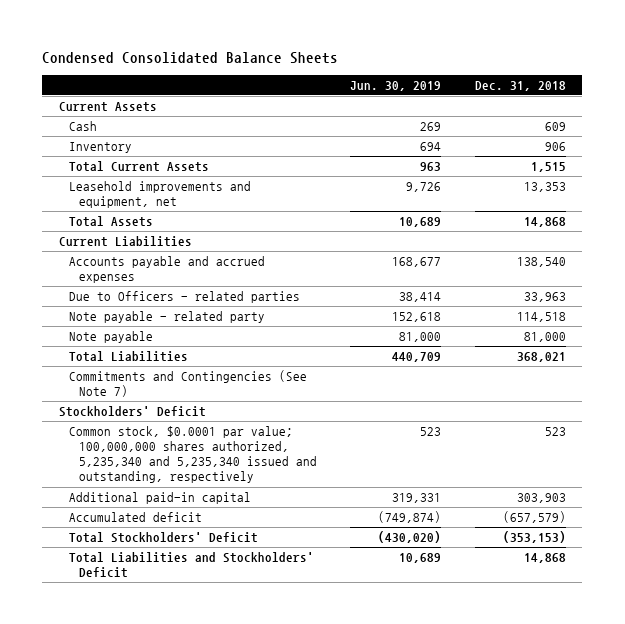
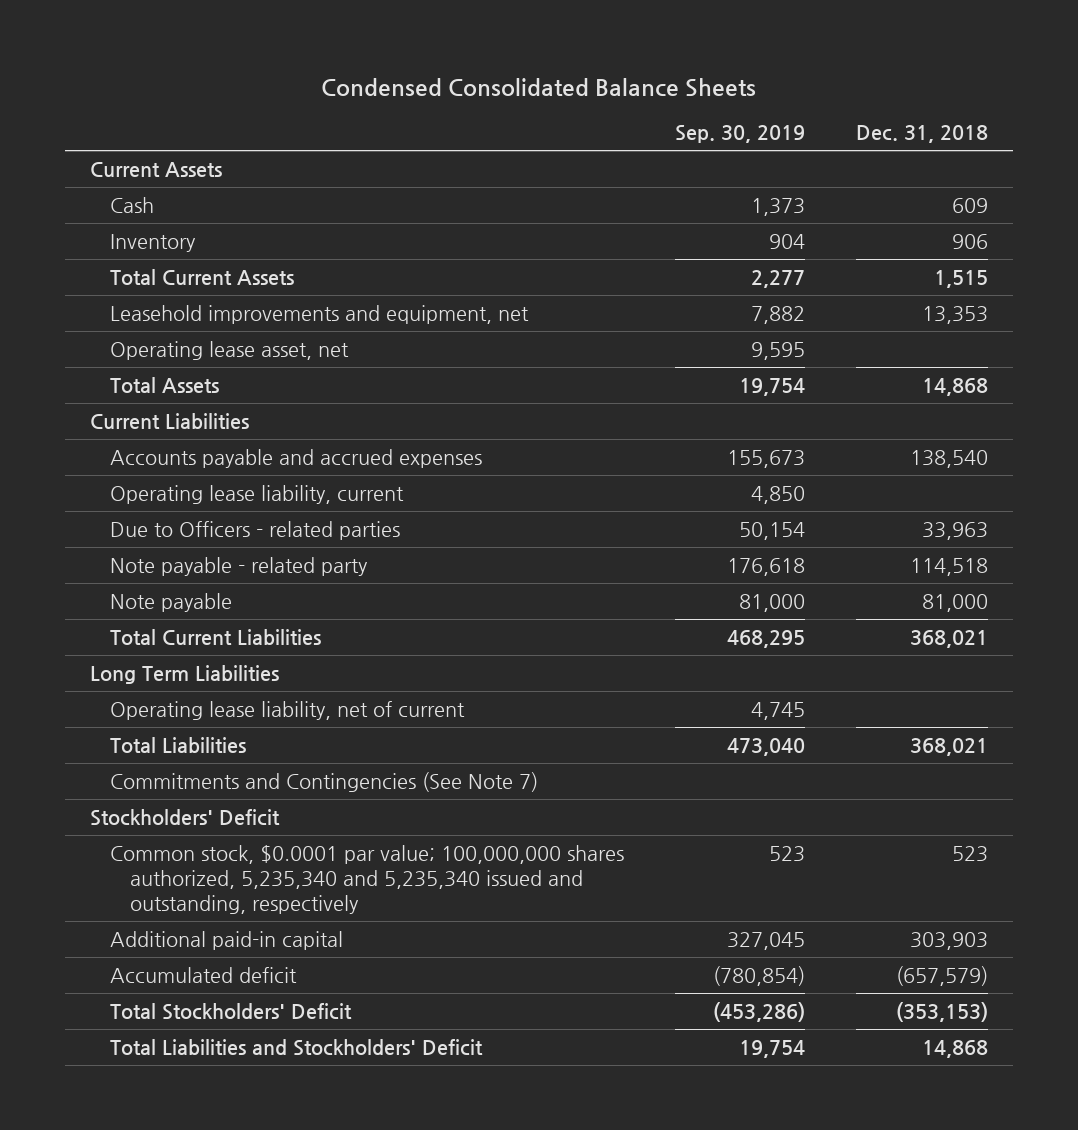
- | Jun. 30, 2019 | Dec. 31, 2018
+ | Sep. 30, 2019 | Dec. 31, 2018
+ Operating lease asset, net | 9,595 |
+ Operating lease liability, current | 4,850 |
+ Total Current Liabilities | 468,295 | 368,021
+ Long Term Liabilities
+ Operating lease liability, net of current | 4,745 |

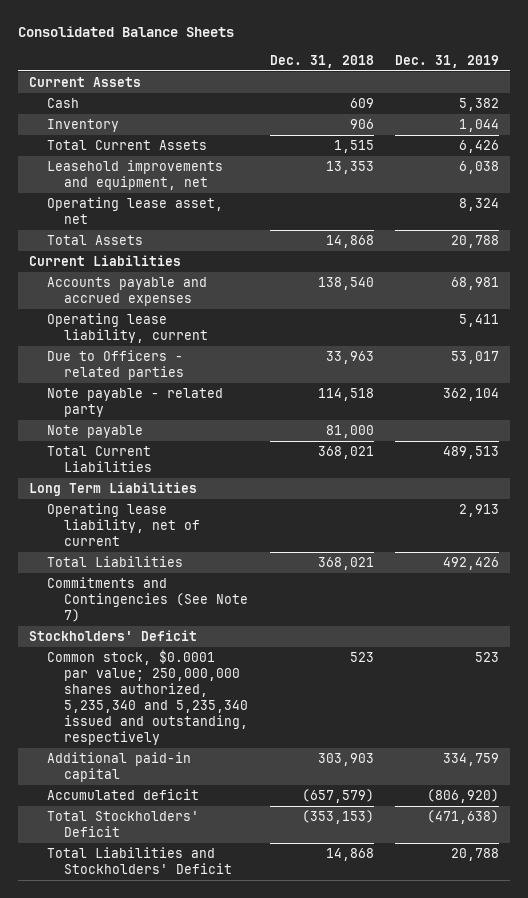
- Condensed Consolidated Balance Sheets
+ Consolidated Balance Sheets
- | Sep. 30, 2019 | Dec. 31, 2018
+ | Dec. 31, 2018 | Dec. 31, 2019
- Common stock, $0.0001 par value; 100,000,000 shares authorized, 5,235,340 and 5,235,340 issued and outstanding, respectively | 523 | 523
+ Common stock, $0.0001 par value; 250,000,000 shares authorized, 5,235,340 and 5,235,340 issued and outstanding, respectively | 523 | 523

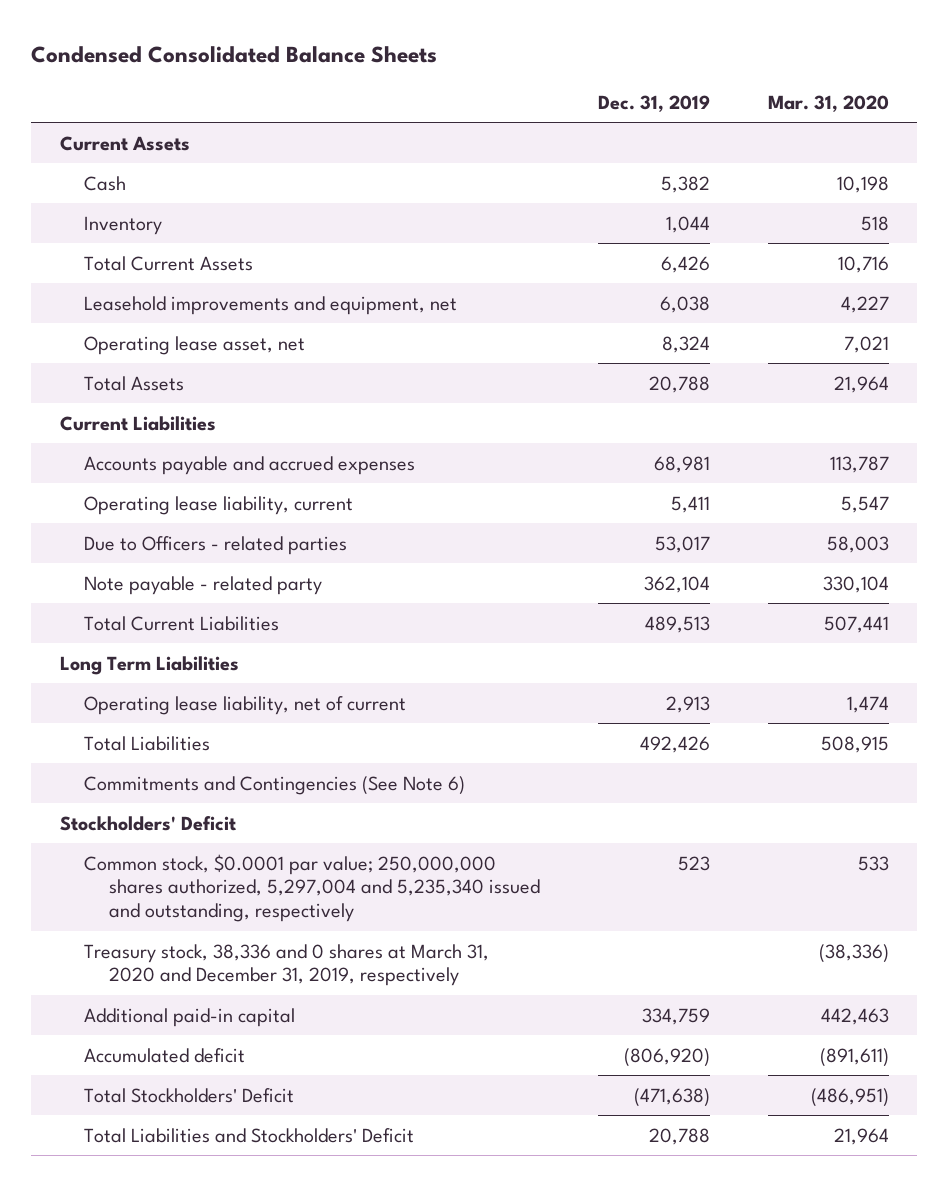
- Consolidated Balance Sheets
+ Condensed Consolidated Balance Sheets
- | Dec. 31, 2018 | Dec. 31, 2019
+ | Dec. 31, 2019 | Mar. 31, 2020
- Note payable | 81,000 |
- Commitments and Contingencies (See Note 7)
+ Commitments and Contingencies (See Note 6)
- Common stock, $0.0001 par value; 250,000,000 shares authorized, 5,235,340 and 5,235,340 issued and outstanding, respectively | 523 | 523
+ Common stock, $0.0001 par value; 250,000,000 shares authorized, 5,297,004 and 5,235,340 issued and outstanding, respectively | 523 | 533
+ Treasury stock, 38,336 and 0 shares at March 31, 2020 and December 31, 2019, respectively | | (38,336)

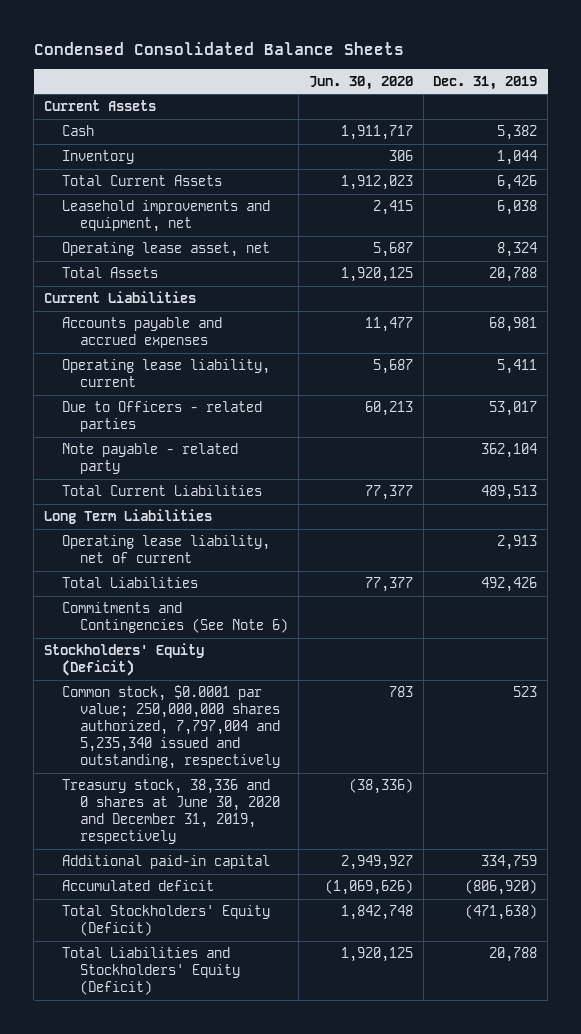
- | Dec. 31, 2019 | Mar. 31, 2020
+ | Jun. 30, 2020 | Dec. 31, 2019
- Stockholders' Deficit
- Common stock, $0.0001 par value; 250,000,000 shares authorized, 5,297,004 and 5,235,340 issued and outstanding, respectively | 523 | 533
- Treasury stock, 38,336 and 0 shares at March 31, 2020 and December 31, 2019, respectively | | (38,336)
+ Stockholders' Equity (Deficit)
+ Common stock, $0.0001 par value; 250,000,000 shares authorized, 7,797,004 and 5,235,340 issued and outstanding, respectively | 783 | 523
+ Treasury stock, 38,336 and 0 shares at June 30, 2020 and December 31, 2019, respectively | (38,336) |
- Total Stockholders' Deficit | (471,638) | (486,951)
- Total Liabilities and Stockholders' Deficit | 20,788 | 21,964
+ Total Stockholders' Equity (Deficit) | 1,842,748 | (471,638)
+ Total Liabilities and Stockholders' Equity (Deficit) | 1,920,125 | 20,788

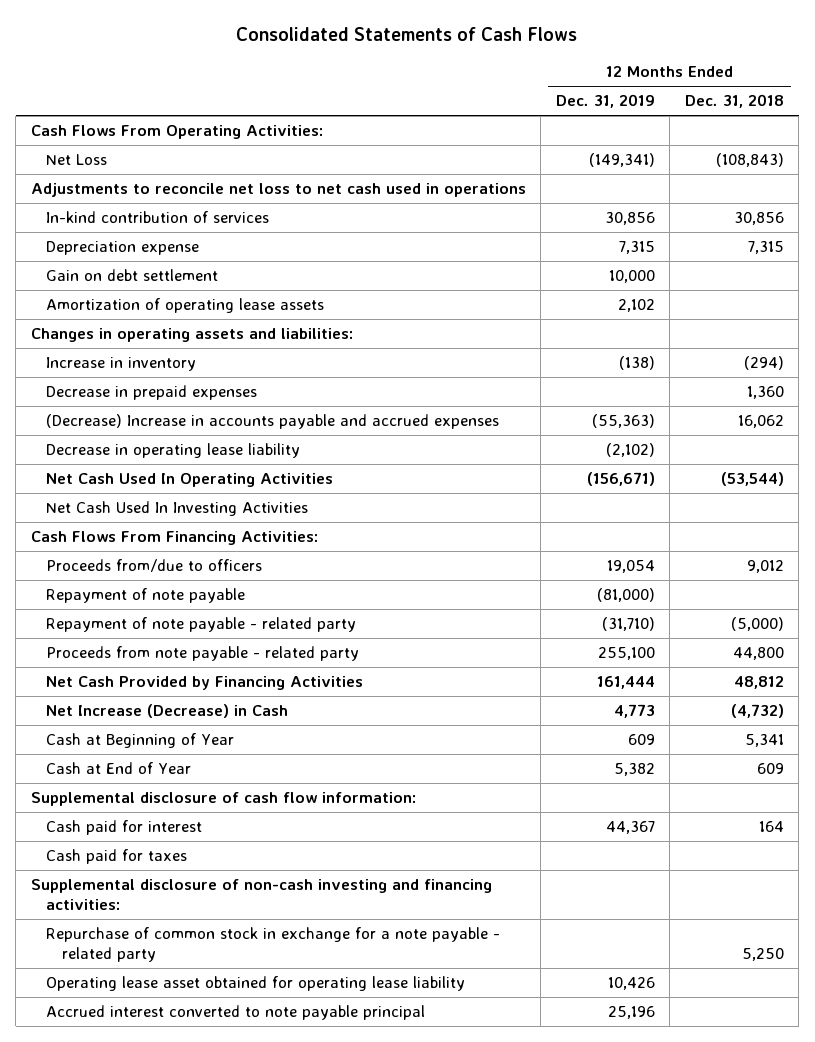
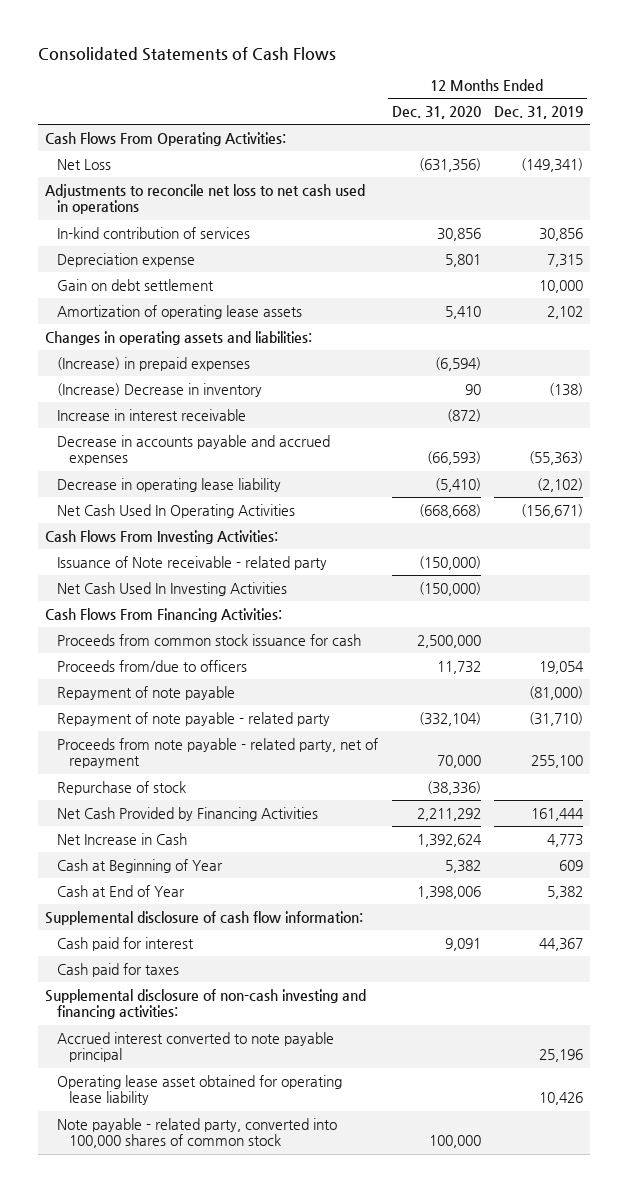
- | 12 Months Ended Dec. 31, 2019 | 12 Months Ended Dec. 31, 2018
+ | 12 Months Ended Dec. 31, 2020 | 12 Months Ended Dec. 31, 2019
- Increase in inventory | (138) | (294)
- Decrease in prepaid expenses | | 1,360
- (Decrease) Increase in accounts payable and accrued expenses | (55,363) | 16,062
+ (Increase) in prepaid expenses | (6,594) |
+ (Increase) Decrease in inventory | 90 | (138)
+ Increase in interest receivable | (872) |
+ Decrease in accounts payable and accrued expenses | (66,593) | (55,363)
+ Cash Flows From Investing Activities:
+ Issuance of Note receivable - related party | (150,000) |
+ Proceeds from common stock issuance for cash | 2,500,000 |
- Proceeds from note payable - related party | 255,100 | 44,800
+ Proceeds from note payable - related party, net of repayment | 70,000 | 255,100
+ Repurchase of stock | (38,336) |
- Net Increase (Decrease) in Cash | 4,773 | (4,732)
+ Net Increase in Cash | 1,392,624 | 4,773
- Repurchase of common stock in exchange for a note payable - related party | | 5,250
moved down: Operating lease asset obtained for operating lease liability | | 10,426
+ Note payable - related party, converted into 100,000 shares of common stock | 100,000 |

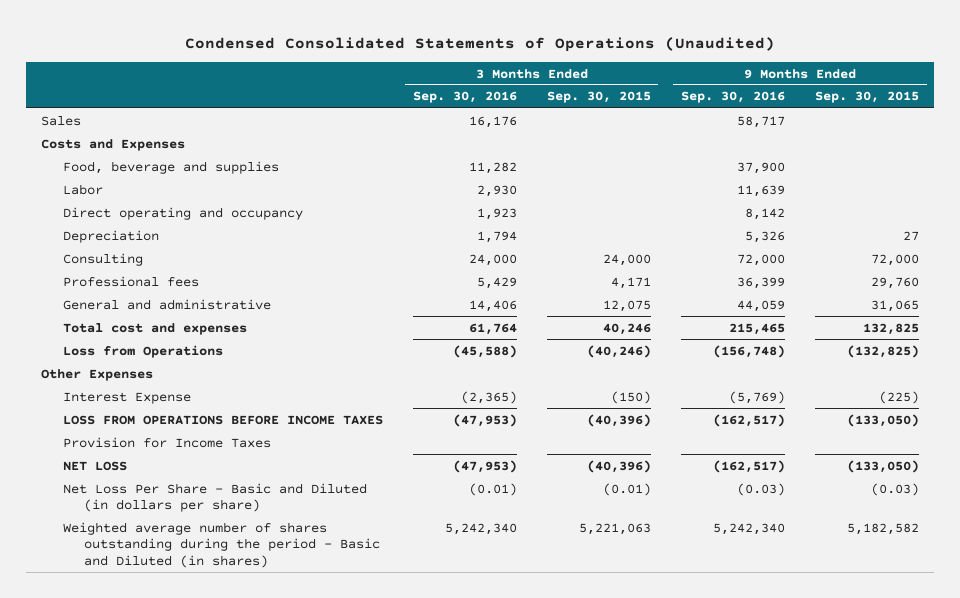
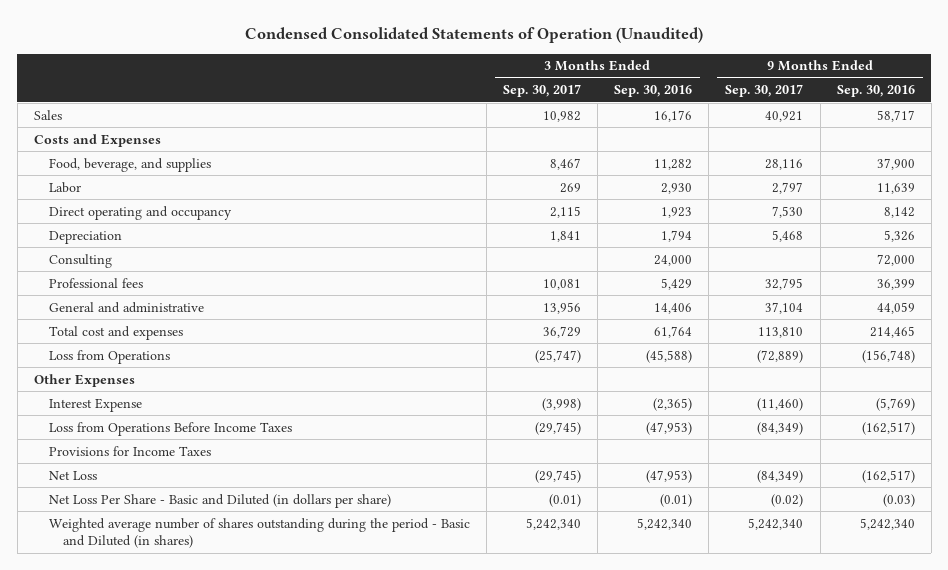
- Condensed Consolidated Statements of Operations (Unaudited)
+ Condensed Consolidated Statements of Operation (Unaudited)
- | 3 Months Ended Sep. 30, 2016 | 3 Months Ended Sep. 30, 2015 | 9 Months Ended Sep. 30, 2016 | 9 Months Ended Sep. 30, 2015
+ | 3 Months Ended Sep. 30, 2017 | 3 Months Ended Sep. 30, 2016 | 9 Months Ended Sep. 30, 2017 | 9 Months Ended Sep. 30, 2016
- Food, beverage and supplies | 11,282 | | 37,900 |
+ Food, beverage, and supplies | 8,467 | 11,282 | 28,116 | 37,900
- Total cost and expenses | 61,764 | 40,246 | 215,465 | 132,825
+ Total cost and expenses | 36,729 | 61,764 | 113,810 | 214,465
- LOSS FROM OPERATIONS BEFORE INCOME TAXES | (47,953) | (40,396) | (162,517) | (133,050)
- Provision for Income Taxes
- NET LOSS | (47,953) | (40,396) | (162,517) | (133,050)
+ Loss from Operations Before Income Taxes | (29,745) | (47,953) | (84,349) | (162,517)
+ Provisions for Income Taxes
+ Net Loss | (29,745) | (47,953) | (84,349) | (162,517)

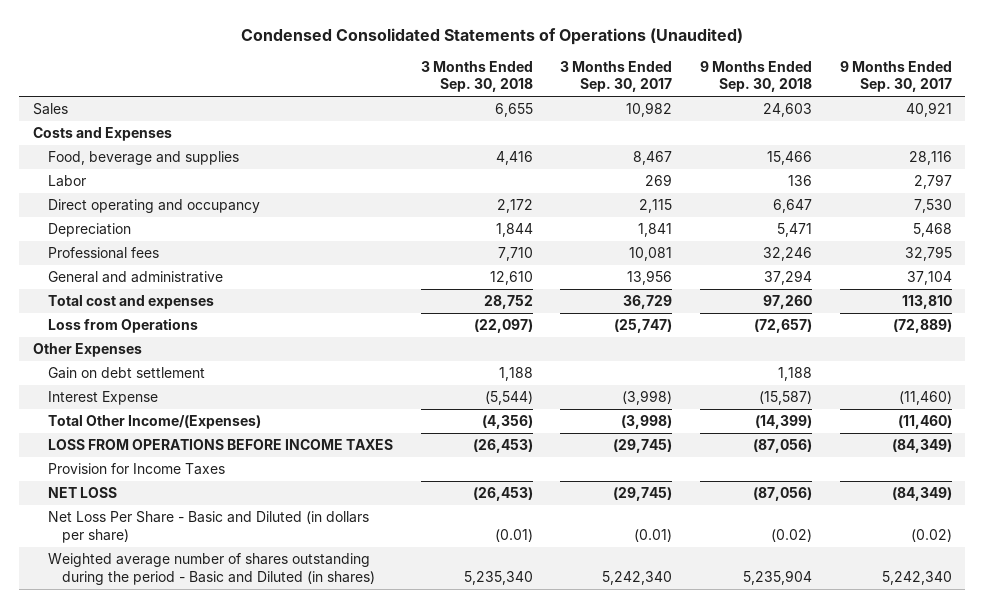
- Condensed Consolidated Statements of Operation (Unaudited)
+ Condensed Consolidated Statements of Operations (Unaudited)
- | 3 Months Ended Sep. 30, 2017 | 3 Months Ended Sep. 30, 2016 | 9 Months Ended Sep. 30, 2017 | 9 Months Ended Sep. 30, 2016
+ | 3 Months Ended Sep. 30, 2018 | 3 Months Ended Sep. 30, 2017 | 9 Months Ended Sep. 30, 2018 | 9 Months Ended Sep. 30, 2017
- Food, beverage, and supplies | 8,467 | 11,282 | 28,116 | 37,900
+ Food, beverage and supplies | 4,416 | 8,467 | 15,466 | 28,116
- Consulting | | 24,000 | | 72,000
+ Gain on debt settlement | 1,188 | | 1,188 |
- Loss from Operations Before Income Taxes | (29,745) | (47,953) | (84,349) | (162,517)
- Provisions for Income Taxes
- Net Loss | (29,745) | (47,953) | (84,349) | (162,517)
+ Total Other Income/(Expenses) | (4,356) | (3,998) | (14,399) | (11,460)
+ LOSS FROM OPERATIONS BEFORE INCOME TAXES | (26,453) | (29,745) | (87,056) | (84,349)
+ Provision for Income Taxes
+ NET LOSS | (26,453) | (29,745) | (87,056) | (84,349)

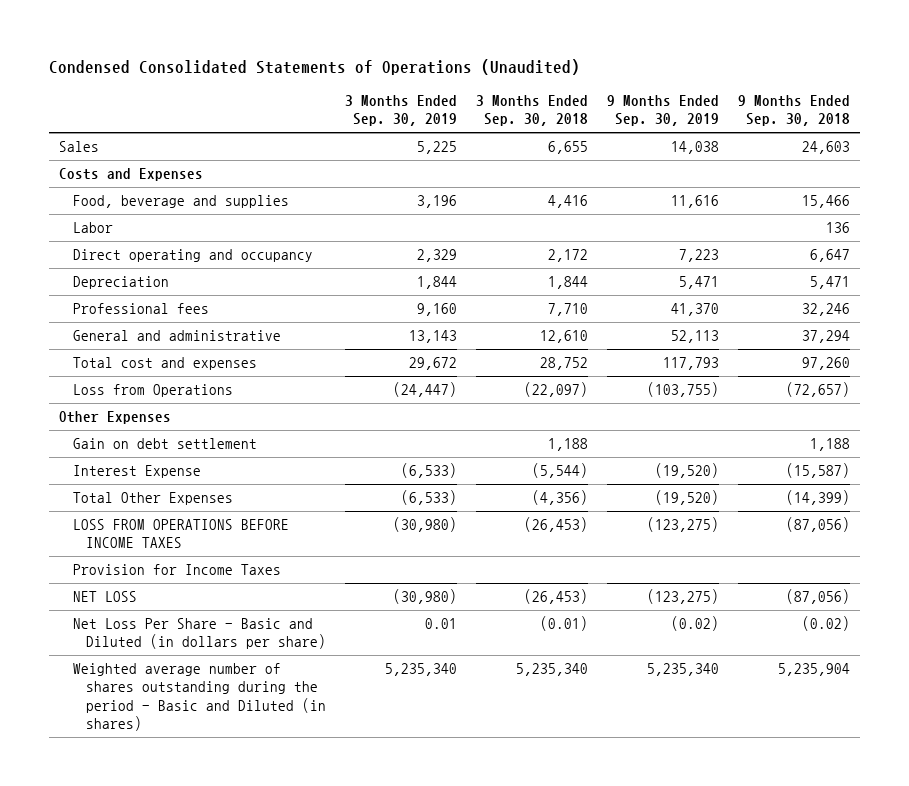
- | 3 Months Ended Sep. 30, 2018 | 3 Months Ended Sep. 30, 2017 | 9 Months Ended Sep. 30, 2018 | 9 Months Ended Sep. 30, 2017
+ | 3 Months Ended Sep. 30, 2019 | 3 Months Ended Sep. 30, 2018 | 9 Months Ended Sep. 30, 2019 | 9 Months Ended Sep. 30, 2018
- Total Other Income/(Expenses) | (4,356) | (3,998) | (14,399) | (11,460)
+ Total Other Expenses | (6,533) | (4,356) | (19,520) | (14,399)

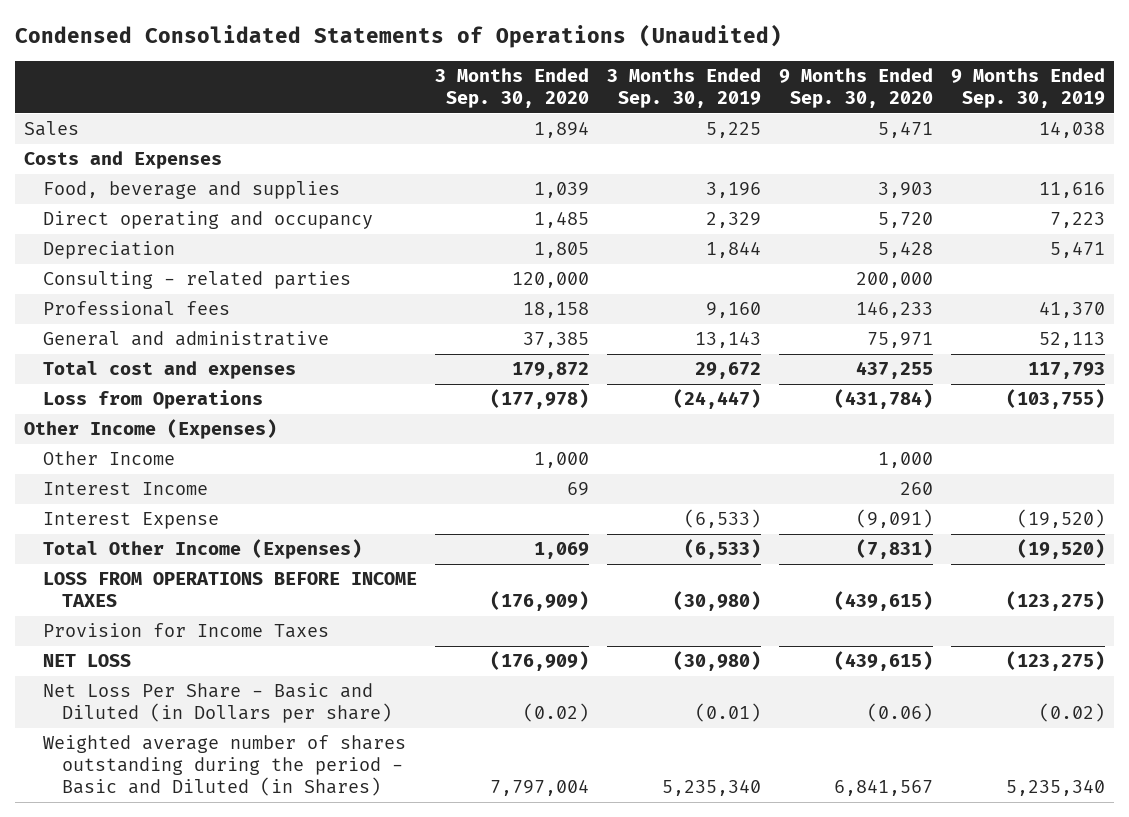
- | 3 Months Ended Sep. 30, 2019 | 3 Months Ended Sep. 30, 2018 | 9 Months Ended Sep. 30, 2019 | 9 Months Ended Sep. 30, 2018
+ | 3 Months Ended Sep. 30, 2020 | 3 Months Ended Sep. 30, 2019 | 9 Months Ended Sep. 30, 2020 | 9 Months Ended Sep. 30, 2019
- Labor | | | | 136
+ Consulting - related parties | 120,000 | | 200,000 |
- Other Expenses
- Gain on debt settlement | | 1,188 | | 1,188
+ Other Income (Expenses)
+ Other Income | 1,000 | | 1,000 |
+ Interest Income | 69 | | 260 |
- Total Other Expenses | (6,533) | (4,356) | (19,520) | (14,399)
+ Total Other Income (Expenses) | 1,069 | (6,533) | (7,831) | (19,520)
- Net Loss Per Share - Basic and Diluted (in dollars per share) | 0.01 | (0.01) | (0.02) | (0.02)
- Weighted average number of shares outstanding during the period - Basic and Diluted (in shares) | 5,235,340 | 5,235,340 | 5,235,340 | 5,235,904
+ Net Loss Per Share - Basic and Diluted (in Dollars per share) | (0.02) | (0.01) | (0.06) | (0.02)
+ Weighted average number of shares outstanding during the period - Basic and Diluted (in Shares) | 7,797,004 | 5,235,340 | 6,841,567 | 5,235,340

